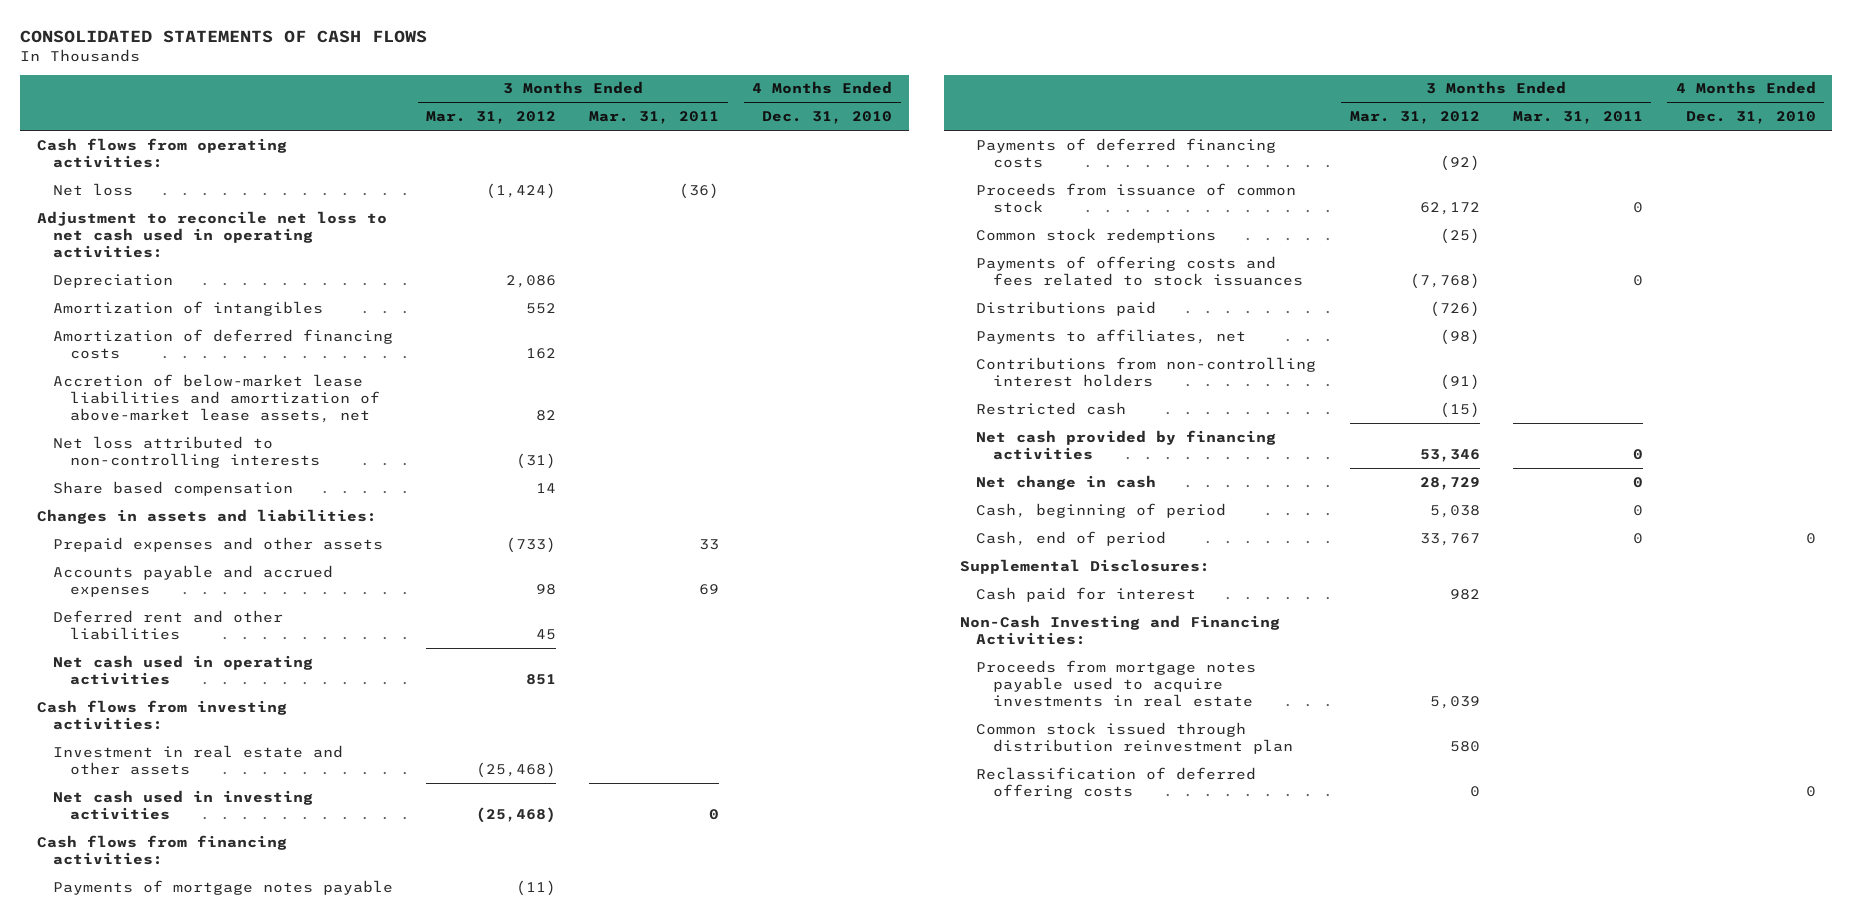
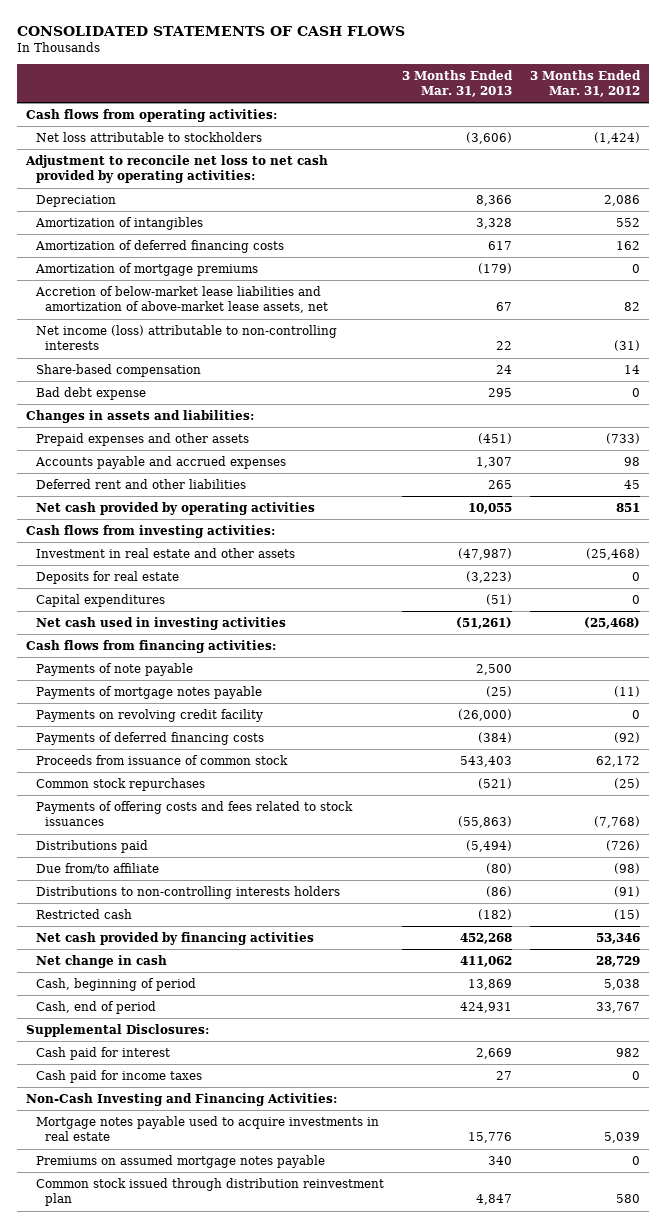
- | 3 Months Ended Mar. 31, 2012 | 3 Months Ended Mar. 31, 2011 | 4 Months Ended Dec. 31, 2010
+ | 3 Months Ended Mar. 31, 2013 | 3 Months Ended Mar. 31, 2012
- Net loss | (1,424) | (36) |
- Adjustment to reconcile net loss to net cash used in operating activities:
+ Net loss attributable to stockholders | (3,606) | (1,424)
+ Adjustment to reconcile net loss to net cash provided by operating activities:
+ Amortization of mortgage premiums | (179) | 0
- Net loss attributed to non-controlling interests | (31) | |
- Share based compensation | 14 | |
+ Net income (loss) attributable to non-controlling interests | 22 | (31)
+ Share-based compensation | 24 | 14
+ Bad debt expense | 295 | 0
- Net cash used in operating activities | 851 | |
+ Net cash provided by operating activities | 10,055 | 851
+ Deposits for real estate | (3,223) | 0
+ Capital expenditures | (51) | 0
+ Payments of note payable | 2,500 |
+ Payments on revolving credit facility | (26,000) | 0
- Common stock redemptions | (25) | |
+ Common stock repurchases | (521) | (25)
- Payments to affiliates, net | (98) | |
- Contributions from non-controlling interest holders | (91) | |
+ Due from/to affiliate | (80) | (98)
+ Distributions to non-controlling interests holders | (86) | (91)
+ Cash paid for income taxes | 27 | 0
- Proceeds from mortgage notes payable used to acquire investments in real estate | 5,039 | |
+ Mortgage notes payable used to acquire investments in real estate | 15,776 | 5,039
+ Premiums on assumed mortgage notes payable | 340 | 0
- Reclassification of deferred offering costs | 0 | | 0

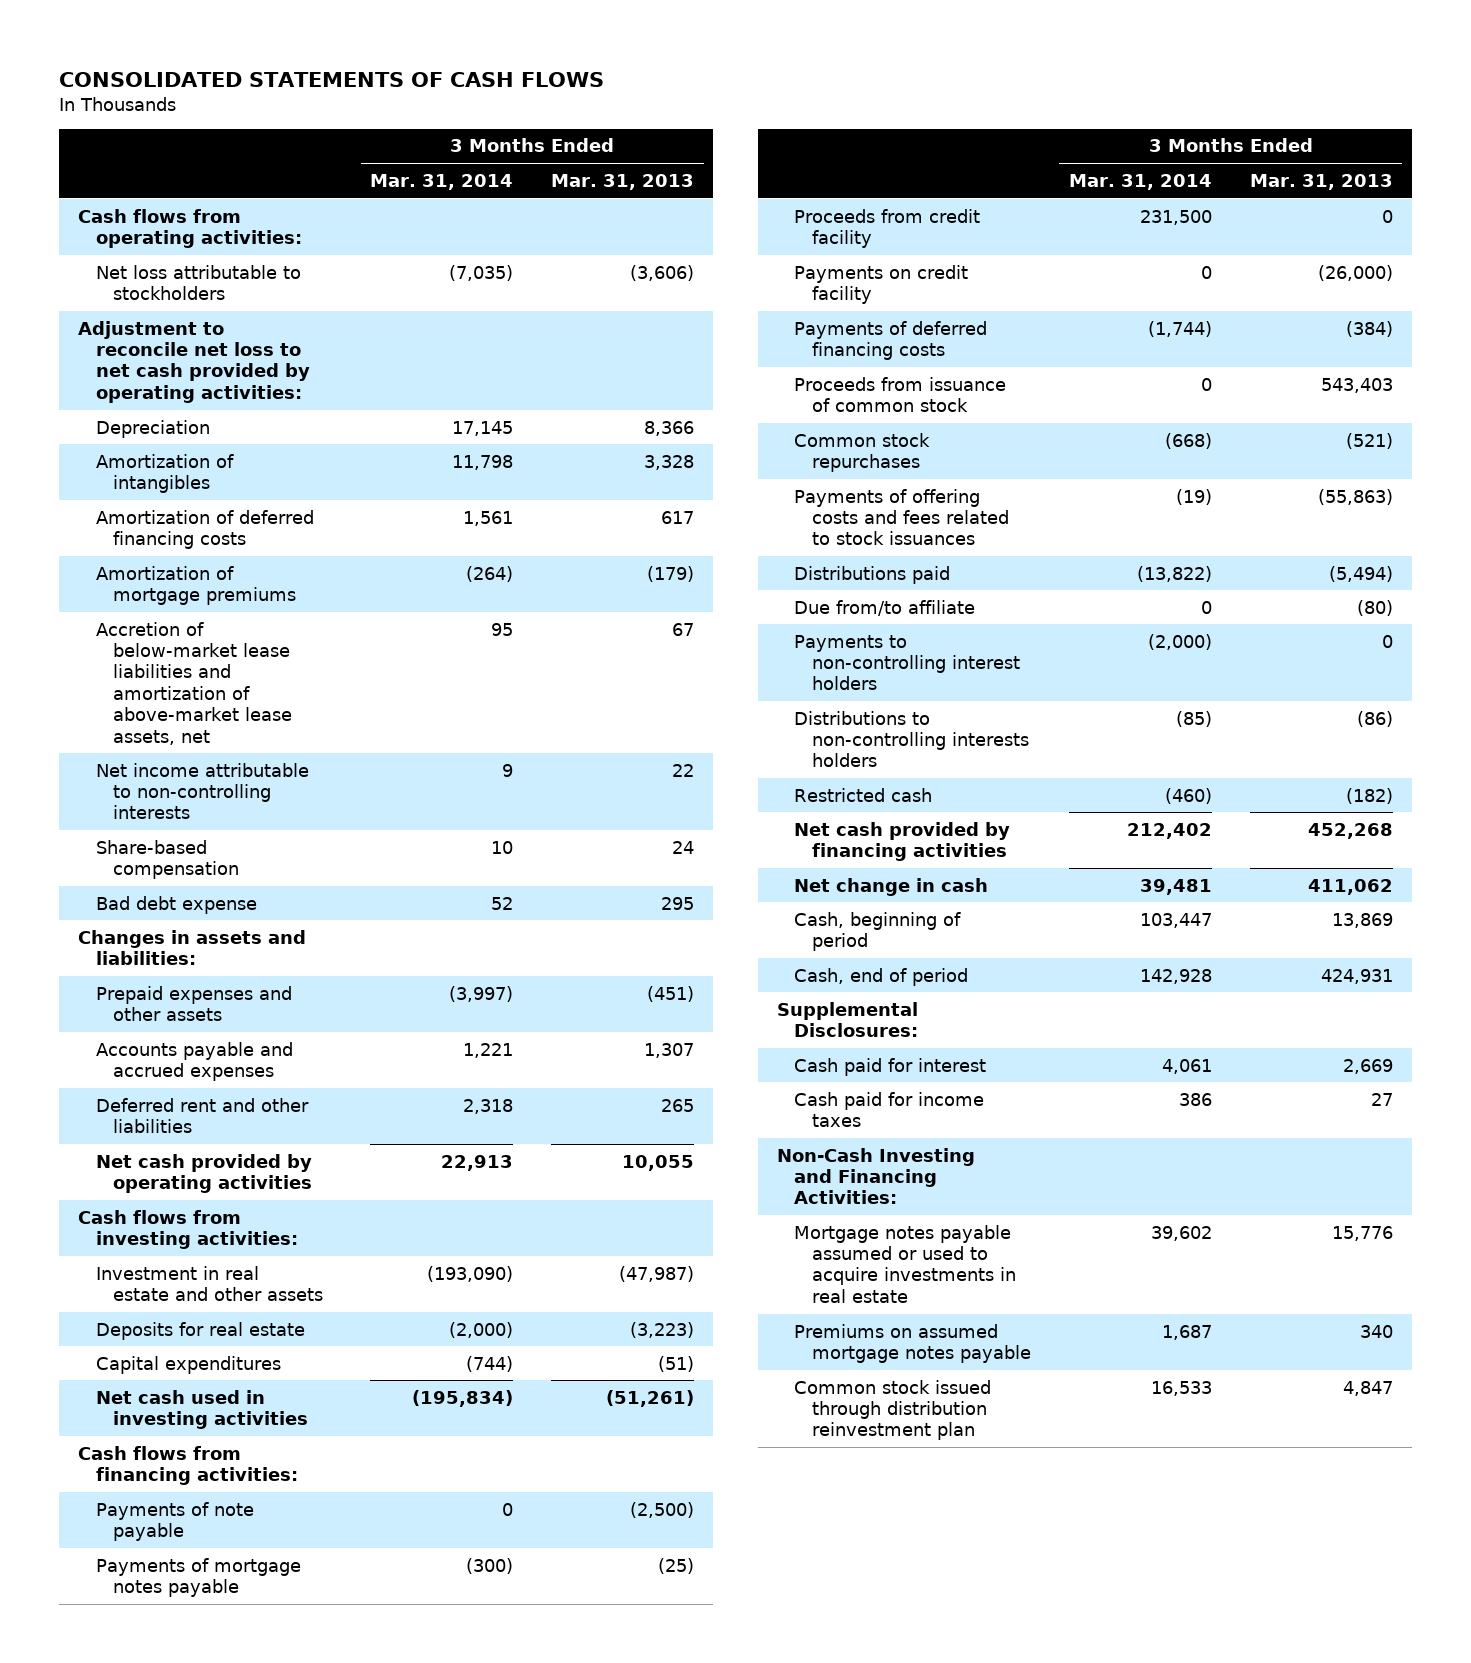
- | 3 Months Ended Mar. 31, 2013 | 3 Months Ended Mar. 31, 2012
+ | 3 Months Ended Mar. 31, 2014 | 3 Months Ended Mar. 31, 2013
- Net income (loss) attributable to non-controlling interests | 22 | (31)
+ Net income attributable to non-controlling interests | 9 | 22
- Payments of note payable | 2,500 |
+ Payments of note payable | 0 | (2,500)
- Payments on revolving credit facility | (26,000) | 0
+ Proceeds from credit facility | 231,500 | 0
+ Payments on credit facility | 0 | (26,000)
+ Payments to non-controlling interest holders | (2,000) | 0
- Mortgage notes payable used to acquire investments in real estate | 15,776 | 5,039
+ Mortgage notes payable assumed or used to acquire investments in real estate | 39,602 | 15,776

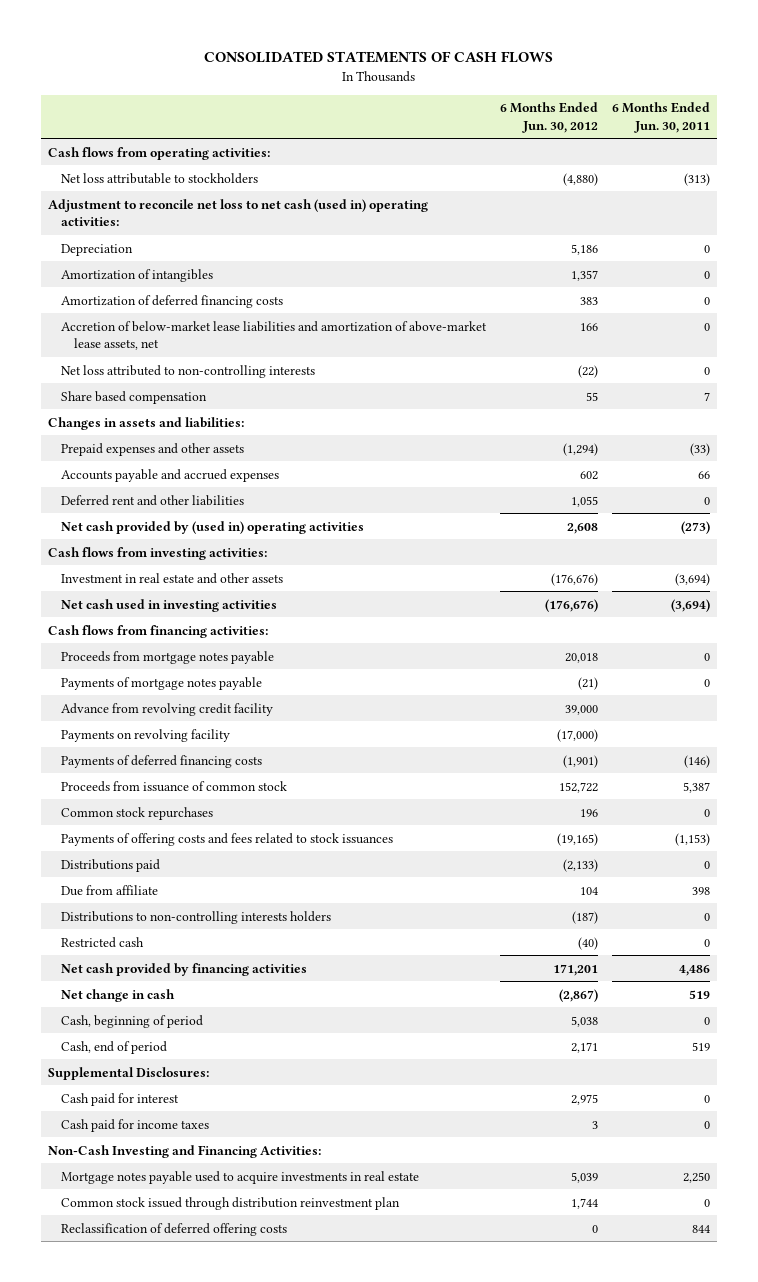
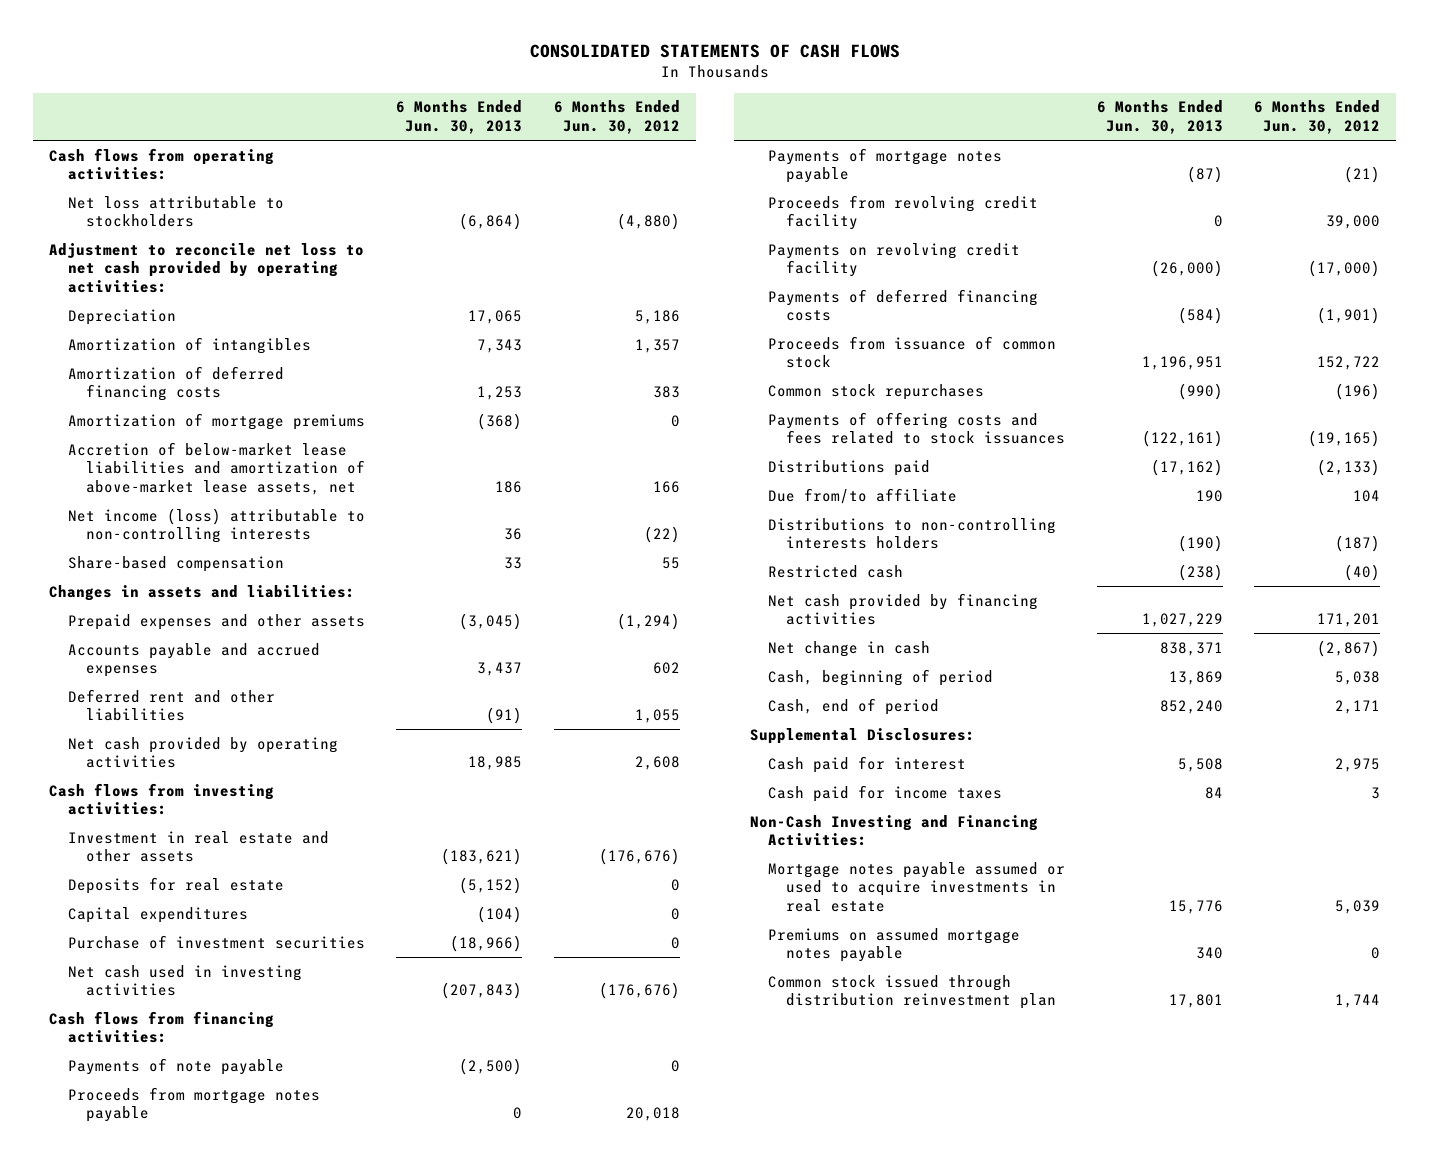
- | 6 Months Ended Jun. 30, 2012 | 6 Months Ended Jun. 30, 2011
+ | 6 Months Ended Jun. 30, 2013 | 6 Months Ended Jun. 30, 2012
- Adjustment to reconcile net loss to net cash (used in) operating activities:
+ Adjustment to reconcile net loss to net cash provided by operating activities:
+ Amortization of mortgage premiums | (368) | 0
- Net loss attributed to non-controlling interests | (22) | 0
- Share based compensation | 55 | 7
+ Net income (loss) attributable to non-controlling interests | 36 | (22)
+ Share-based compensation | 33 | 55
- Net cash provided by (used in) operating activities | 2,608 | (273)
+ Net cash provided by operating activities | 18,985 | 2,608
+ Deposits for real estate | (5,152) | 0
+ Capital expenditures | (104) | 0
+ Purchase of investment securities | (18,966) | 0
+ Payments of note payable | (2,500) | 0
- Advance from revolving credit facility | 39,000 |
- Payments on revolving facility | (17,000) |
+ Proceeds from revolving credit facility | 0 | 39,000
+ Payments on revolving credit facility | (26,000) | (17,000)
- Common stock repurchases | 196 | 0
+ Common stock repurchases | (990) | (196)
- Due from affiliate | 104 | 398
+ Due from/to affiliate | 190 | 104
- Mortgage notes payable used to acquire investments in real estate | 5,039 | 2,250
+ Mortgage notes payable assumed or used to acquire investments in real estate | 15,776 | 5,039
+ Premiums on assumed mortgage notes payable | 340 | 0
- Reclassification of deferred offering costs | 0 | 844

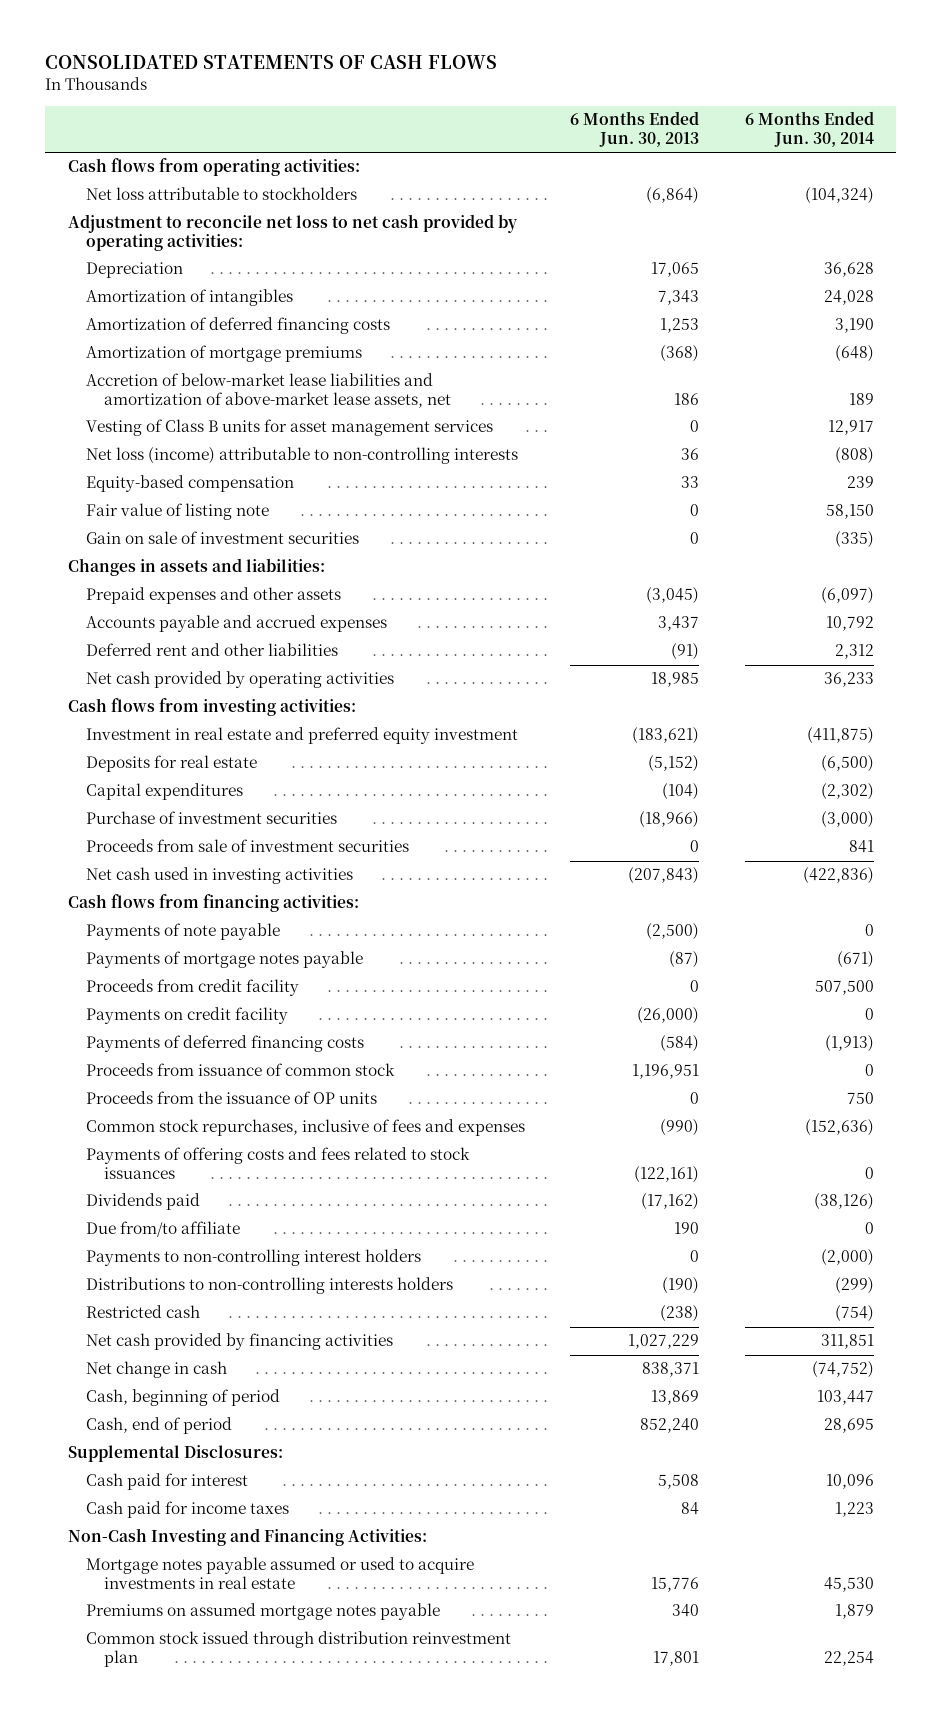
- | 6 Months Ended Jun. 30, 2013 | 6 Months Ended Jun. 30, 2012
+ | 6 Months Ended Jun. 30, 2013 | 6 Months Ended Jun. 30, 2014
- Net income (loss) attributable to non-controlling interests | 36 | (22)
- Share-based compensation | 33 | 55
+ Vesting of Class B units for asset management services | 0 | 12,917
+ Net loss (income) attributable to non-controlling interests | 36 | (808)
+ Equity-based compensation | 33 | 239
+ Fair value of listing note | 0 | 58,150
+ Gain on sale of investment securities | 0 | (335)
- Investment in real estate and other assets | (183,621) | (176,676)
+ Investment in real estate and preferred equity investment | (183,621) | (411,875)
+ Proceeds from sale of investment securities | 0 | 841
- Proceeds from mortgage notes payable | 0 | 20,018
- Proceeds from revolving credit facility | 0 | 39,000
- Payments on revolving credit facility | (26,000) | (17,000)
+ Proceeds from credit facility | 0 | 507,500
+ Payments on credit facility | (26,000) | 0
- Common stock repurchases | (990) | (196)
+ Proceeds from the issuance of OP units | 0 | 750
+ Common stock repurchases, inclusive of fees and expenses | (990) | (152,636)
- Distributions paid | (17,162) | (2,133)
+ Dividends paid | (17,162) | (38,126)
+ Payments to non-controlling interest holders | 0 | (2,000)

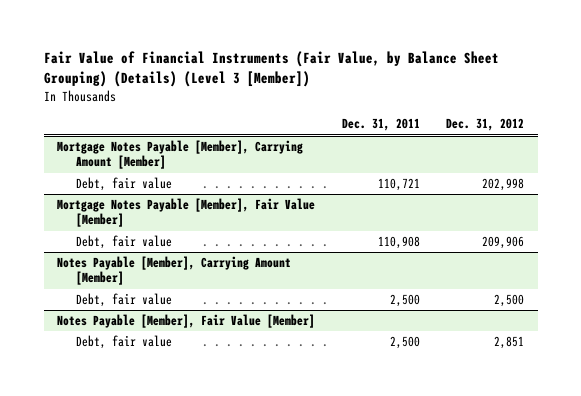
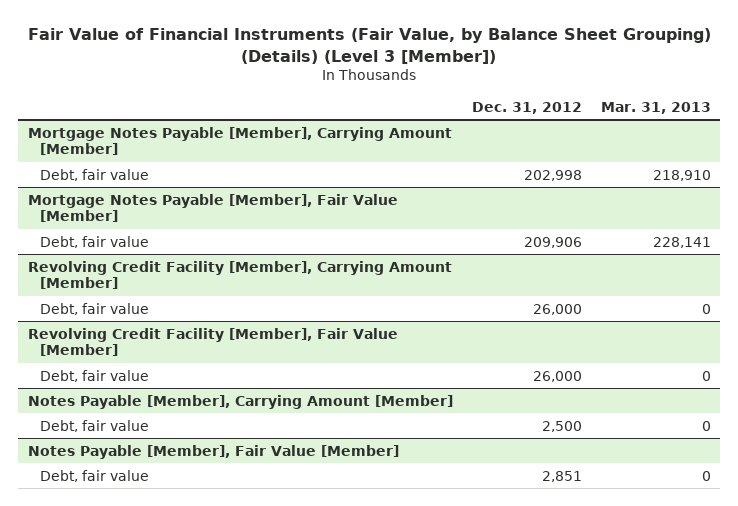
- | Dec. 31, 2011 | Dec. 31, 2012
+ | Dec. 31, 2012 | Mar. 31, 2013
+ Revolving Credit Facility [Member], Carrying Amount [Member]
+ Debt, fair value | 26,000 | 0
+ Revolving Credit Facility [Member], Fair Value [Member]
+ Debt, fair value | 26,000 | 0

